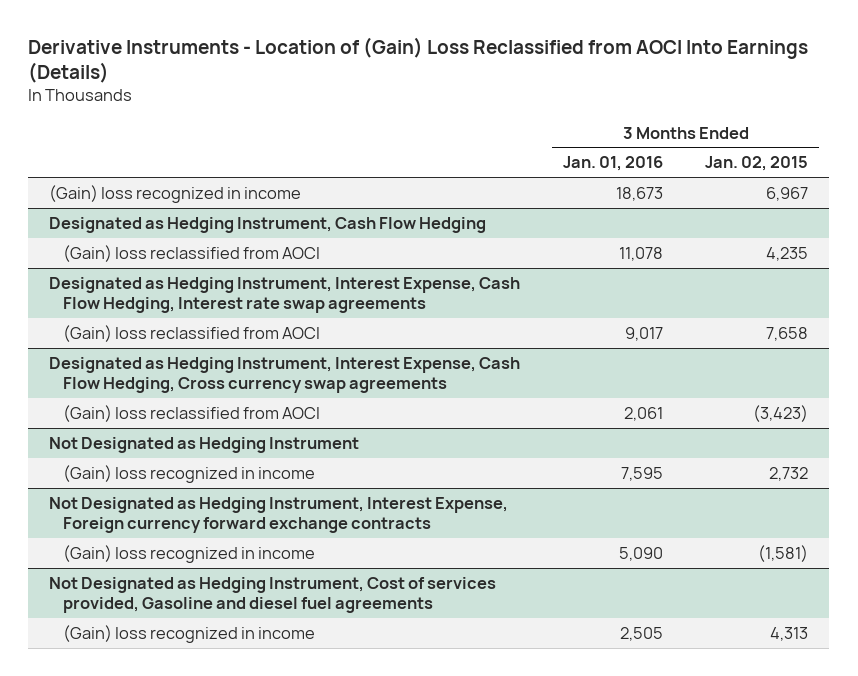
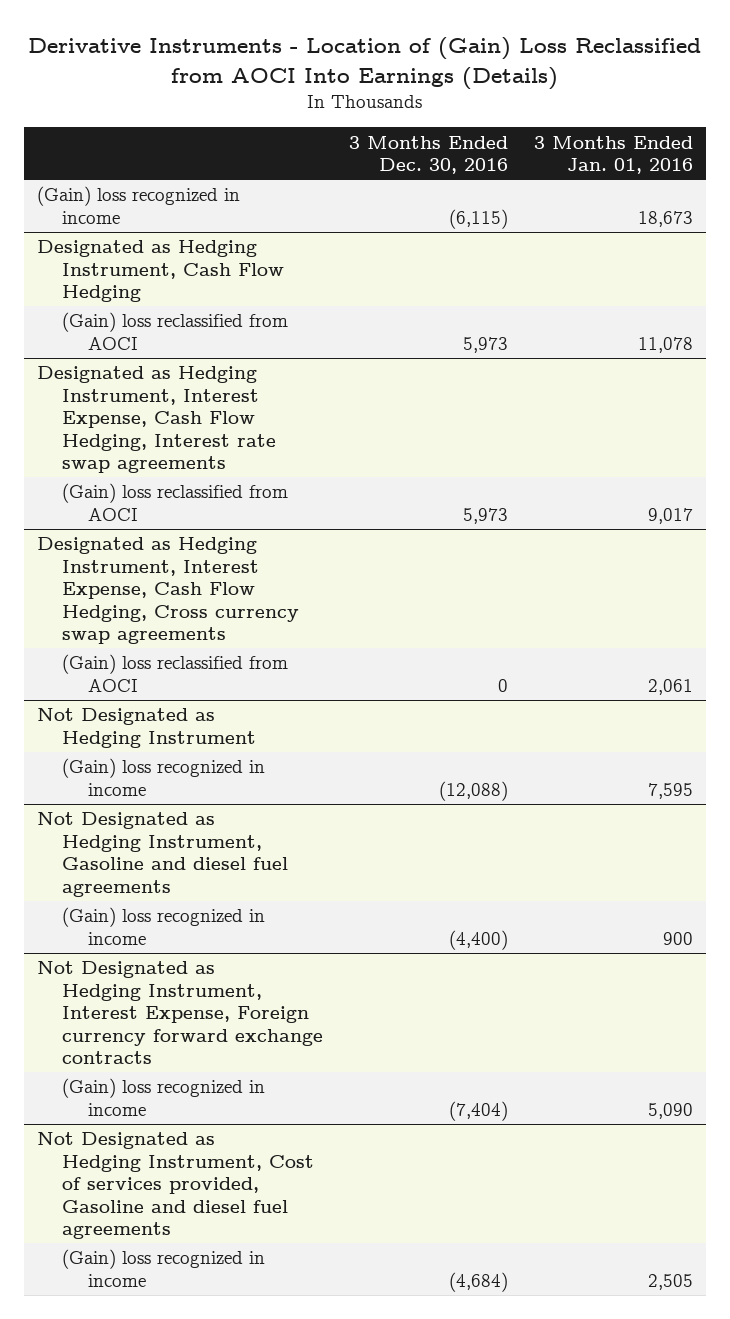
- | 3 Months Ended Jan. 01, 2016 | 3 Months Ended Jan. 02, 2015
+ | 3 Months Ended Dec. 30, 2016 | 3 Months Ended Jan. 01, 2016
+ Not Designated as Hedging Instrument, Gasoline and diesel fuel agreements
+ (Gain) loss recognized in income | (4,400) | 900

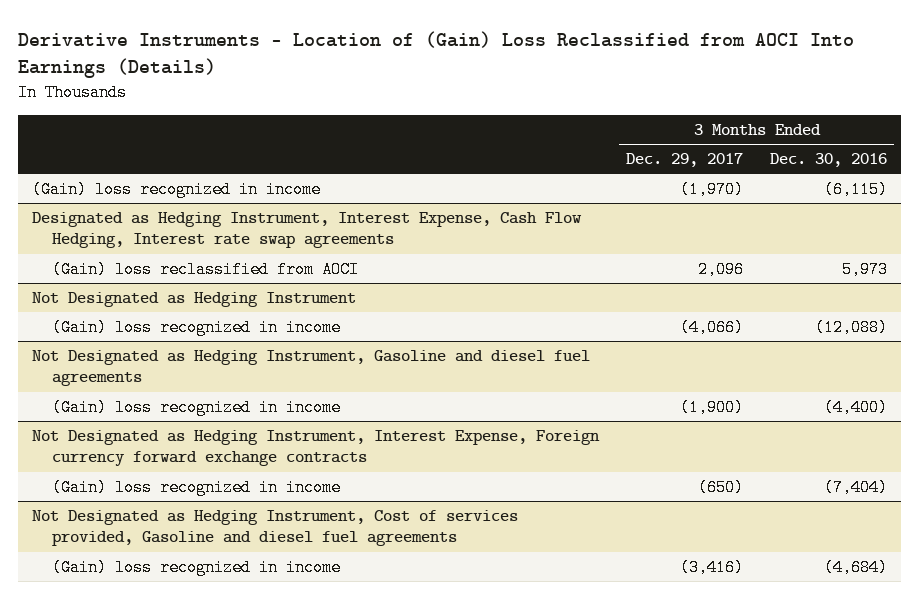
- | 3 Months Ended Dec. 30, 2016 | 3 Months Ended Jan. 01, 2016
+ | 3 Months Ended Dec. 29, 2017 | 3 Months Ended Dec. 30, 2016
- Designated as Hedging Instrument, Cash Flow Hedging
- (Gain) loss reclassified from AOCI | 5,973 | 11,078
- Designated as Hedging Instrument, Interest Expense, Cash Flow Hedging, Cross currency swap agreements
- (Gain) loss reclassified from AOCI | 0 | 2,061

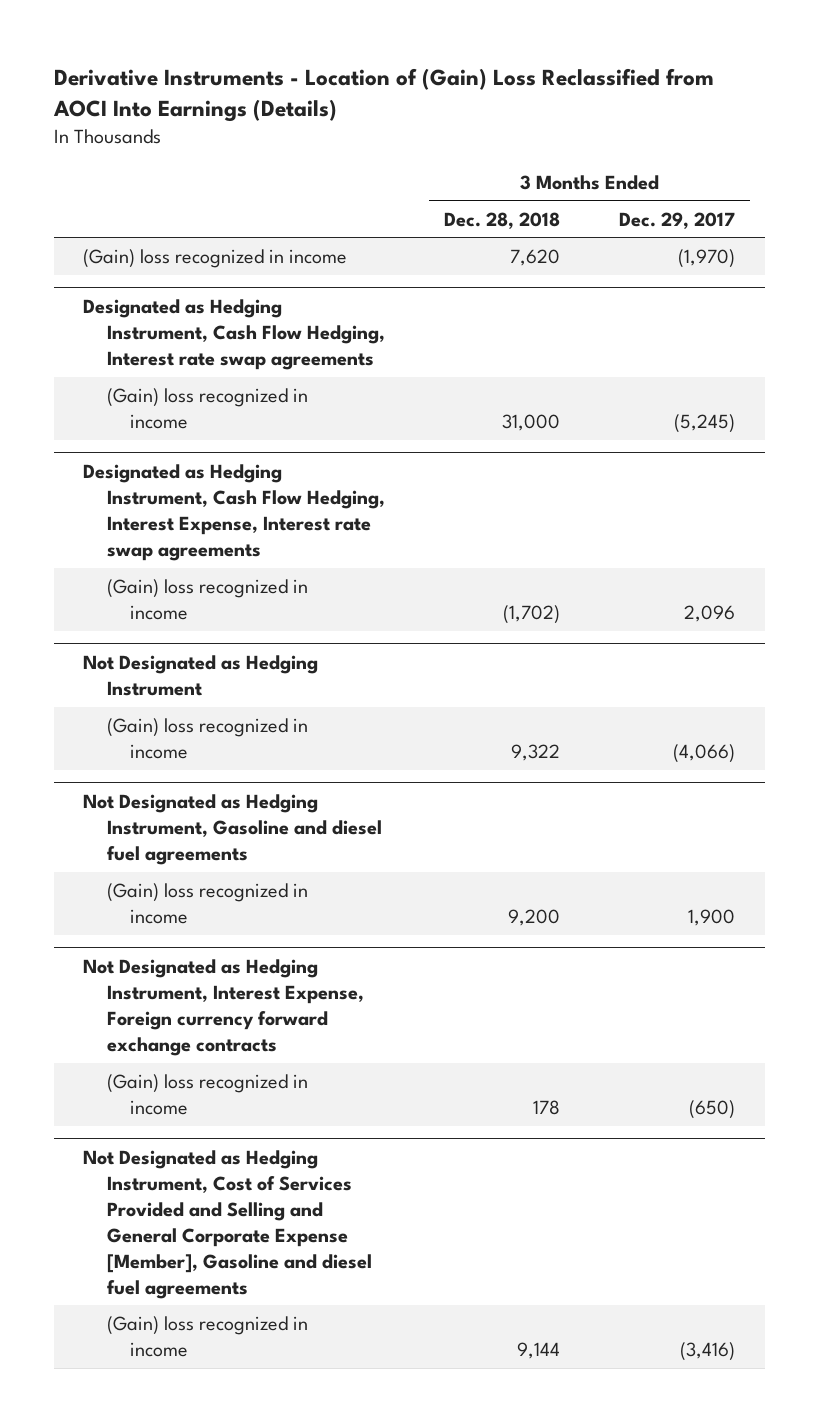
- | 3 Months Ended Dec. 29, 2017 | 3 Months Ended Dec. 30, 2016
+ | 3 Months Ended Dec. 28, 2018 | 3 Months Ended Dec. 29, 2017
- Designated as Hedging Instrument, Interest Expense, Cash Flow Hedging, Interest rate swap agreements
- (Gain) loss reclassified from AOCI | 2,096 | 5,973
+ Designated as Hedging Instrument, Cash Flow Hedging, Interest rate swap agreements
+ (Gain) loss recognized in income | 31,000 | (5,245)
+ Designated as Hedging Instrument, Cash Flow Hedging, Interest Expense, Interest rate swap agreements
+ (Gain) loss recognized in income | (1,702) | 2,096
@ Not Designated as Hedging Instrument, Gasoline and diesel fuel agreements
- (Gain) loss recognized in income | (1,900) | (4,400)
+ (Gain) loss recognized in income | 9,200 | 1,900
- Not Designated as Hedging Instrument, Cost of services provided, Gasoline and diesel fuel agreements
+ Not Designated as Hedging Instrument, Cost of Services Provided and Selling and General Corporate Expense [Member], Gasoline and diesel fuel agreements

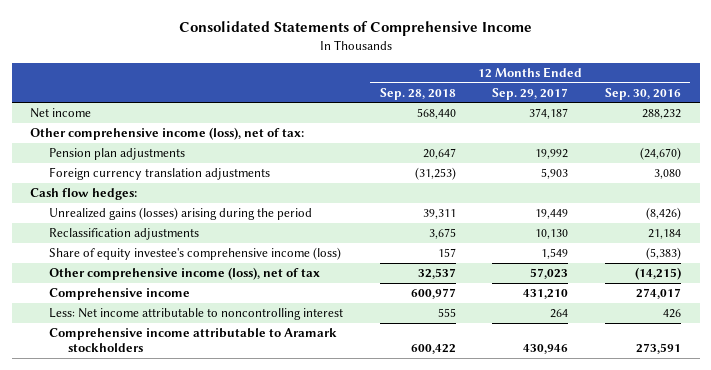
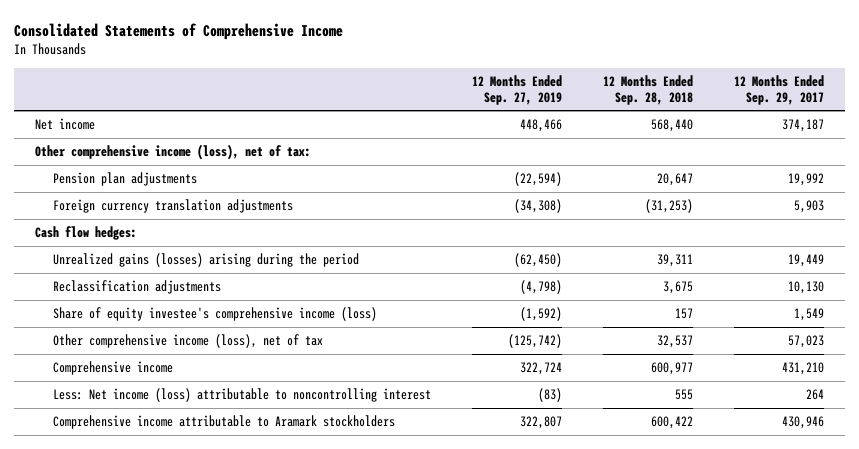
- | 12 Months Ended Sep. 28, 2018 | 12 Months Ended Sep. 29, 2017 | 12 Months Ended Sep. 30, 2016
+ | 12 Months Ended Sep. 27, 2019 | 12 Months Ended Sep. 28, 2018 | 12 Months Ended Sep. 29, 2017
- Less: Net income attributable to noncontrolling interest | 555 | 264 | 426
+ Less: Net income (loss) attributable to noncontrolling interest | (83) | 555 | 264

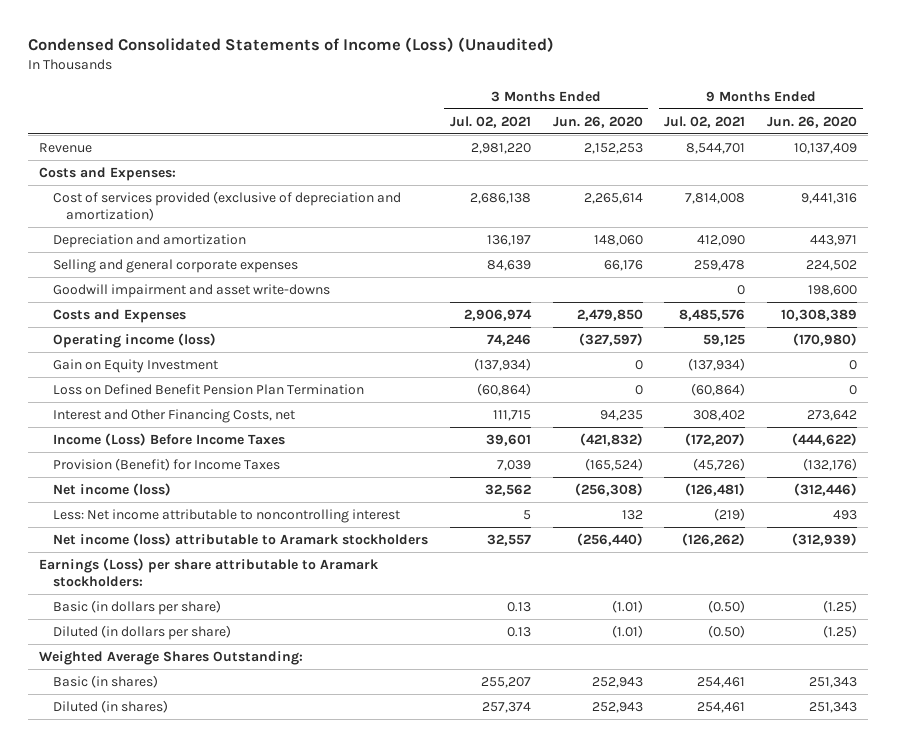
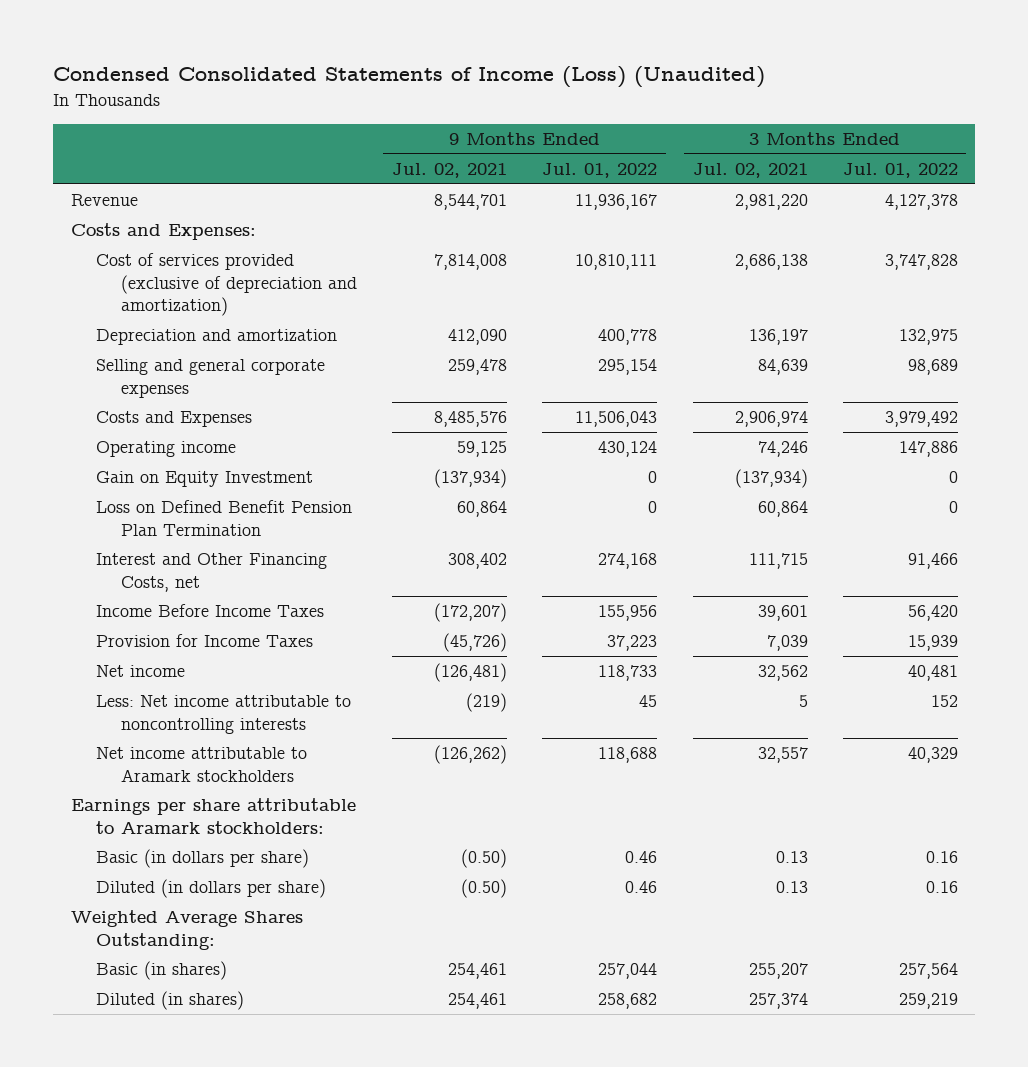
- | 3 Months Ended Jul. 02, 2021 | 3 Months Ended Jun. 26, 2020 | 9 Months Ended Jul. 02, 2021 | 9 Months Ended Jun. 26, 2020
+ | 9 Months Ended Jul. 02, 2021 | 9 Months Ended Jul. 01, 2022 | 3 Months Ended Jul. 02, 2021 | 3 Months Ended Jul. 01, 2022
- Goodwill impairment and asset write-downs | | | 0 | 198,600
- Operating income (loss) | 74,246 | (327,597) | 59,125 | (170,980)
+ Operating income | 59,125 | 430,124 | 74,246 | 147,886
- Loss on Defined Benefit Pension Plan Termination | (60,864) | 0 | (60,864) | 0
+ Loss on Defined Benefit Pension Plan Termination | 60,864 | 0 | 60,864 | 0
- Income (Loss) Before Income Taxes | 39,601 | (421,832) | (172,207) | (444,622)
- Provision (Benefit) for Income Taxes | 7,039 | (165,524) | (45,726) | (132,176)
- Net income (loss) | 32,562 | (256,308) | (126,481) | (312,446)
- Less: Net income attributable to noncontrolling interest | 5 | 132 | (219) | 493
- Net income (loss) attributable to Aramark stockholders | 32,557 | (256,440) | (126,262) | (312,939)
- Earnings (Loss) per share attributable to Aramark stockholders:
+ Income Before Income Taxes | (172,207) | 155,956 | 39,601 | 56,420
+ Provision for Income Taxes | (45,726) | 37,223 | 7,039 | 15,939
+ Net income | (126,481) | 118,733 | 32,562 | 40,481
+ Less: Net income attributable to noncontrolling interests | (219) | 45 | 5 | 152
+ Net income attributable to Aramark stockholders | (126,262) | 118,688 | 32,557 | 40,329
+ Earnings per share attributable to Aramark stockholders:

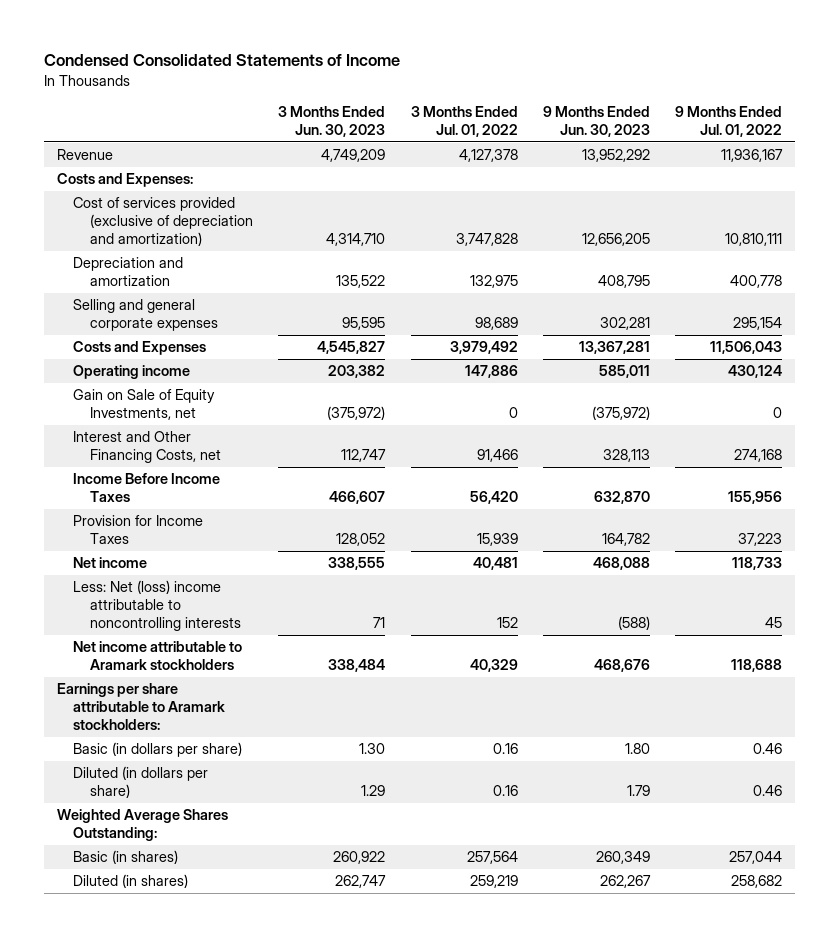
- Condensed Consolidated Statements of Income (Loss) (Unaudited)
+ Condensed Consolidated Statements of Income
- | 9 Months Ended Jul. 02, 2021 | 9 Months Ended Jul. 01, 2022 | 3 Months Ended Jul. 02, 2021 | 3 Months Ended Jul. 01, 2022
+ | 3 Months Ended Jun. 30, 2023 | 3 Months Ended Jul. 01, 2022 | 9 Months Ended Jun. 30, 2023 | 9 Months Ended Jul. 01, 2022
- Gain on Equity Investment | (137,934) | 0 | (137,934) | 0
- Loss on Defined Benefit Pension Plan Termination | 60,864 | 0 | 60,864 | 0
+ Gain on Sale of Equity Investments, net | (375,972) | 0 | (375,972) | 0
- Less: Net income attributable to noncontrolling interests | (219) | 45 | 5 | 152
+ Less: Net (loss) income attributable to noncontrolling interests | 71 | 152 | (588) | 45

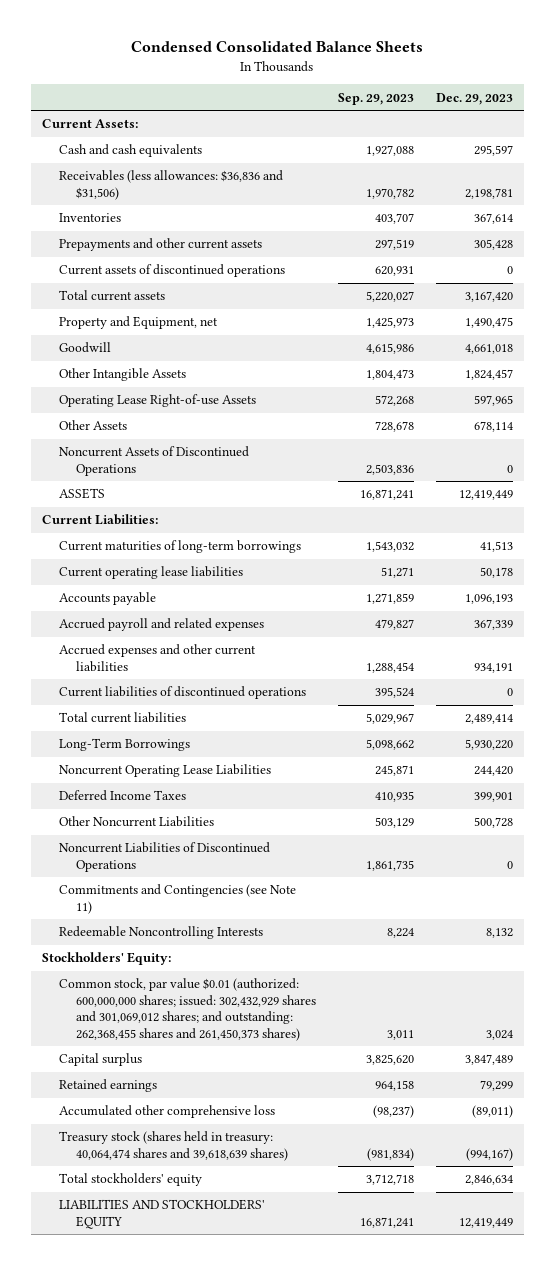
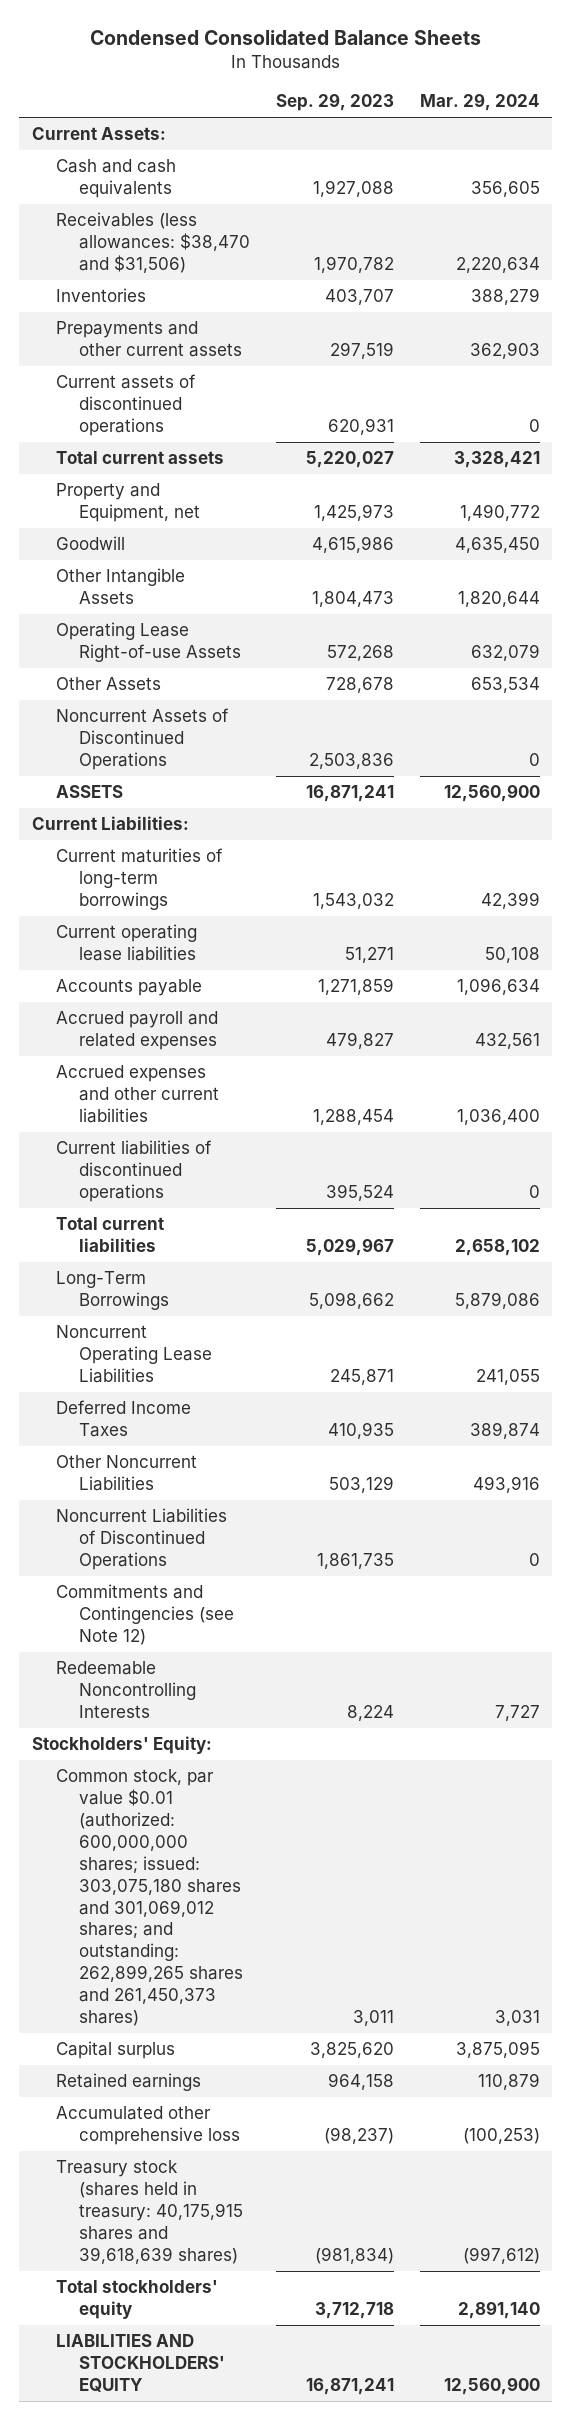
- | Sep. 29, 2023 | Dec. 29, 2023
+ | Sep. 29, 2023 | Mar. 29, 2024
- Receivables (less allowances: $36,836 and $31,506) | 1,970,782 | 2,198,781
+ Receivables (less allowances: $38,470 and $31,506) | 1,970,782 | 2,220,634
- Commitments and Contingencies (see Note 11)
+ Commitments and Contingencies (see Note 12)
- Common stock, par value $0.01 (authorized: 600,000,000 shares; issued: 302,432,929 shares and 301,069,012 shares; and outstanding: 262,368,455 shares and 261,450,373 shares) | 3,011 | 3,024
+ Common stock, par value $0.01 (authorized: 600,000,000 shares; issued: 303,075,180 shares and 301,069,012 shares; and outstanding: 262,899,265 shares and 261,450,373 shares) | 3,011 | 3,031
- Treasury stock (shares held in treasury: 40,064,474 shares and 39,618,639 shares) | (981,834) | (994,167)
+ Treasury stock (shares held in treasury: 40,175,915 shares and 39,618,639 shares) | (981,834) | (997,612)

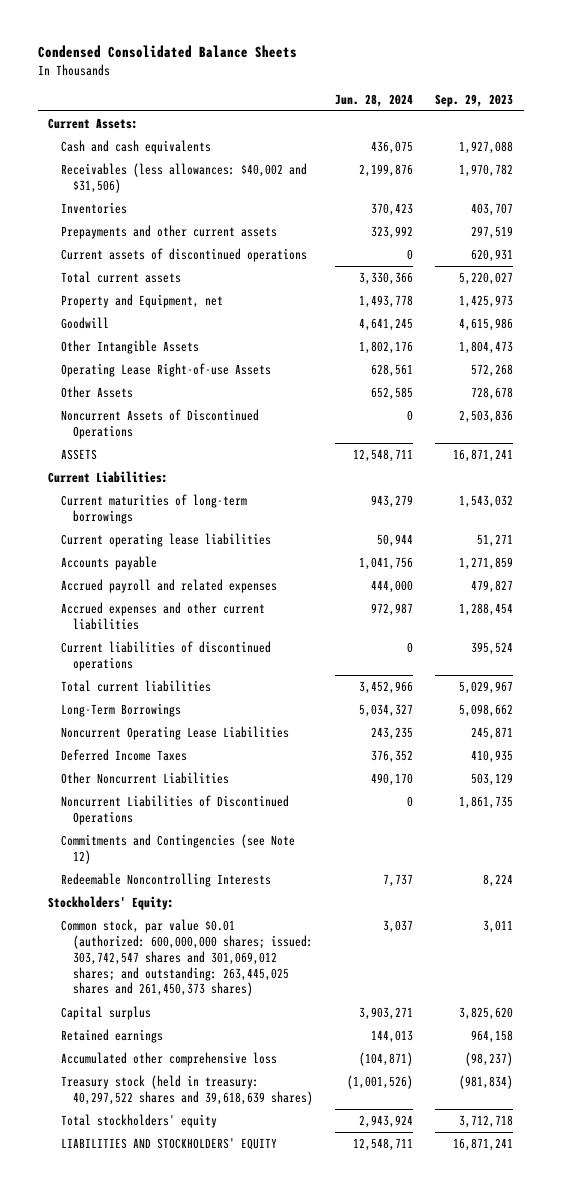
- | Sep. 29, 2023 | Mar. 29, 2024
+ | Jun. 28, 2024 | Sep. 29, 2023
- Receivables (less allowances: $38,470 and $31,506) | 1,970,782 | 2,220,634
+ Receivables (less allowances: $40,002 and $31,506) | 2,199,876 | 1,970,782
- Common stock, par value $0.01 (authorized: 600,000,000 shares; issued: 303,075,180 shares and 301,069,012 shares; and outstanding: 262,899,265 shares and 261,450,373 shares) | 3,011 | 3,031
+ Common stock, par value $0.01 (authorized: 600,000,000 shares; issued: 303,742,547 shares and 301,069,012 shares; and outstanding: 263,445,025 shares and 261,450,373 shares) | 3,037 | 3,011
- Treasury stock (shares held in treasury: 40,175,915 shares and 39,618,639 shares) | (981,834) | (997,612)
+ Treasury stock (held in treasury: 40,297,522 shares and 39,618,639 shares) | (1,001,526) | (981,834)

